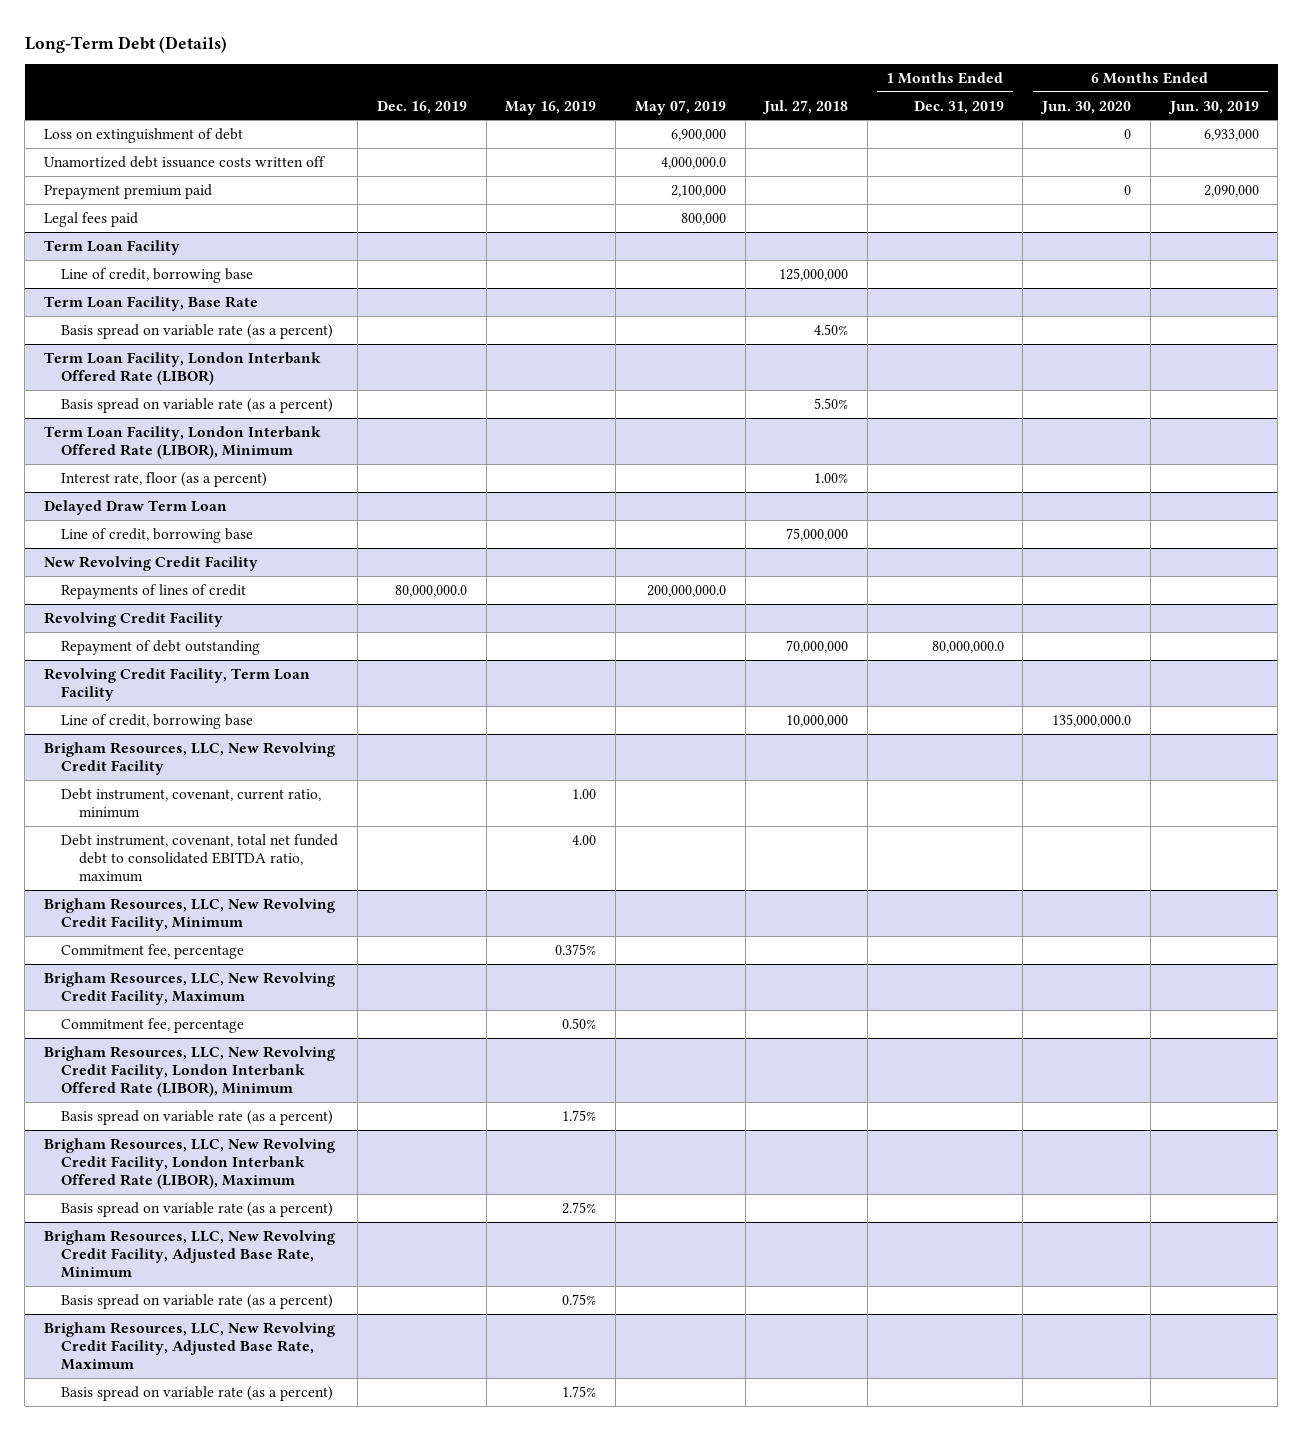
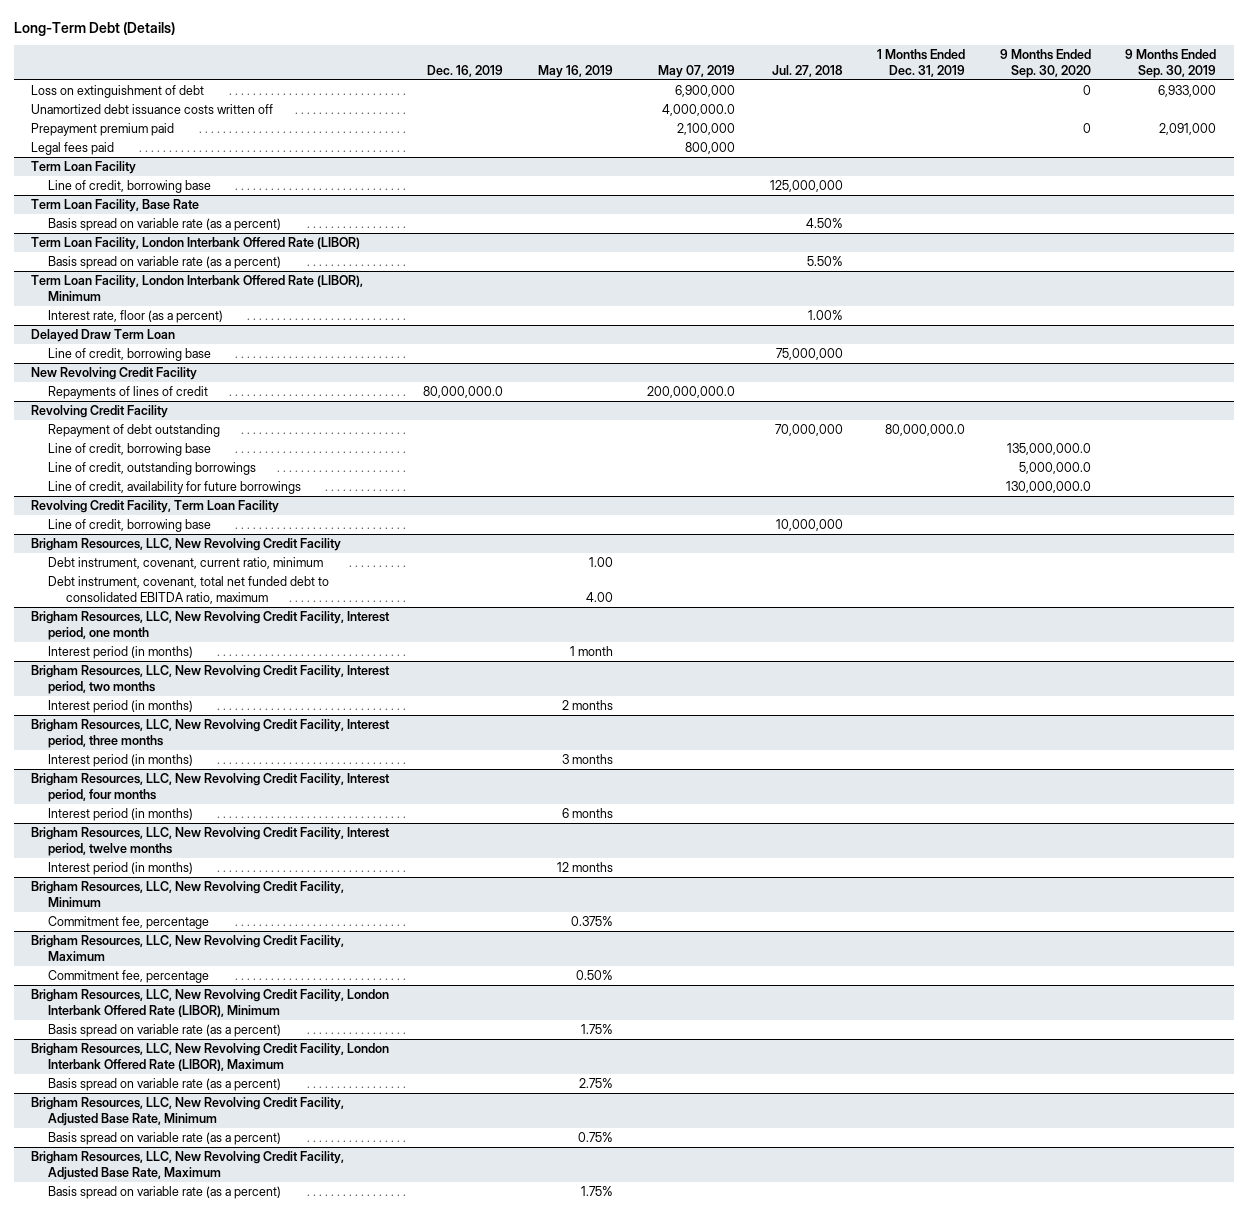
- | Dec. 16, 2019 | May 16, 2019 | May 07, 2019 | Jul. 27, 2018 | 1 Months Ended Dec. 31, 2019 | 6 Months Ended Jun. 30, 2020 | 6 Months Ended Jun. 30, 2019
+ | Dec. 16, 2019 | May 16, 2019 | May 07, 2019 | Jul. 27, 2018 | 1 Months Ended Dec. 31, 2019 | 9 Months Ended Sep. 30, 2020 | 9 Months Ended Sep. 30, 2019
@ Revolving Credit Facility
+ Line of credit, borrowing base | | | | | | 135,000,000.0 |
+ Line of credit, outstanding borrowings | | | | | | 5,000,000.0 |
+ Line of credit, availability for future borrowings | | | | | | 130,000,000.0 |
+ Brigham Resources, LLC, New Revolving Credit Facility, Interest period, one month
+ Interest period (in months) | | 1 month | | | | |
+ Brigham Resources, LLC, New Revolving Credit Facility, Interest period, two months
+ Interest period (in months) | | 2 months | | | | |
+ Brigham Resources, LLC, New Revolving Credit Facility, Interest period, three months
+ Interest period (in months) | | 3 months | | | | |
+ Brigham Resources, LLC, New Revolving Credit Facility, Interest period, four months
+ Interest period (in months) | | 6 months | | | | |
+ Brigham Resources, LLC, New Revolving Credit Facility, Interest period, twelve months
+ Interest period (in months) | | 12 months | | | | |

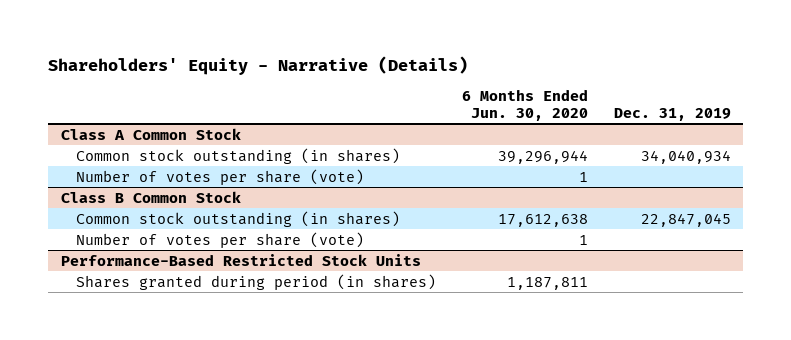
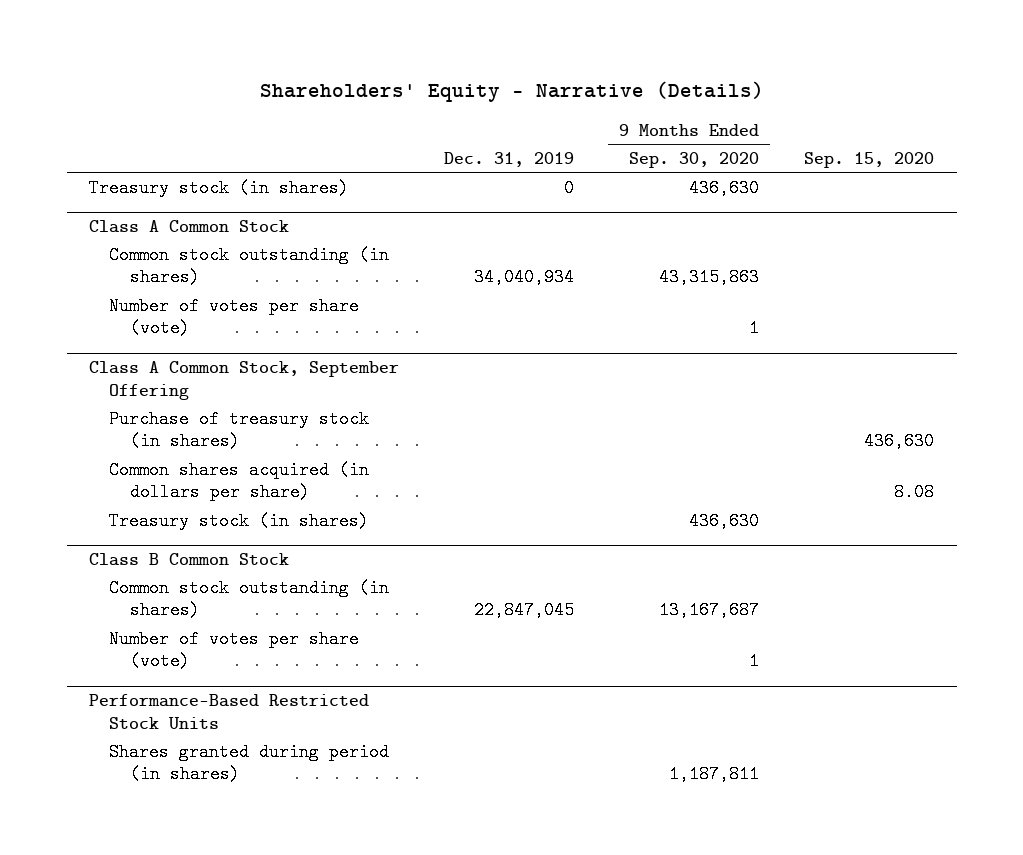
- | 6 Months Ended Jun. 30, 2020 | Dec. 31, 2019
+ | Dec. 31, 2019 | 9 Months Ended Sep. 30, 2020 | Sep. 15, 2020
+ Treasury stock (in shares) | 0 | 436,630 |
+ Class A Common Stock, September Offering
+ Purchase of treasury stock (in shares) | | | 436,630
+ Common shares acquired (in dollars per share) | | | 8.08
+ Treasury stock (in shares) | | 436,630 |

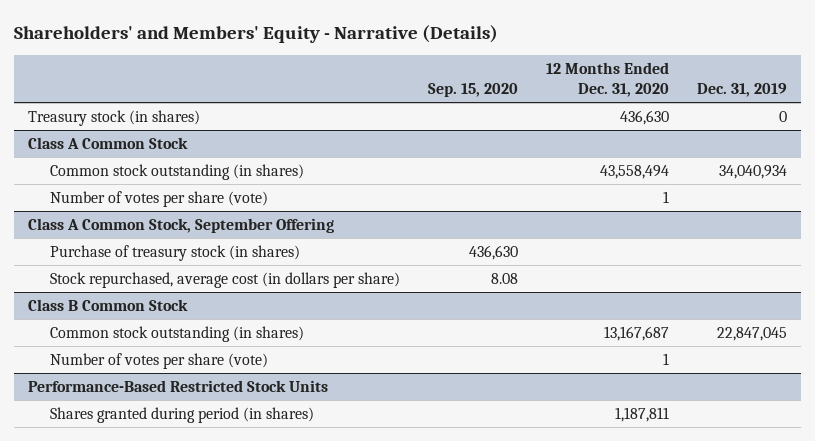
- Shareholders' Equity - Narrative (Details)
+ Shareholders' and Members' Equity - Narrative (Details)
- | Dec. 31, 2019 | 9 Months Ended Sep. 30, 2020 | Sep. 15, 2020
+ | Sep. 15, 2020 | 12 Months Ended Dec. 31, 2020 | Dec. 31, 2019
@ Class A Common Stock, September Offering
- Common shares acquired (in dollars per share) | | | 8.08
- Treasury stock (in shares) | | 436,630 |
+ Stock repurchased, average cost (in dollars per share) | 8.08 | |

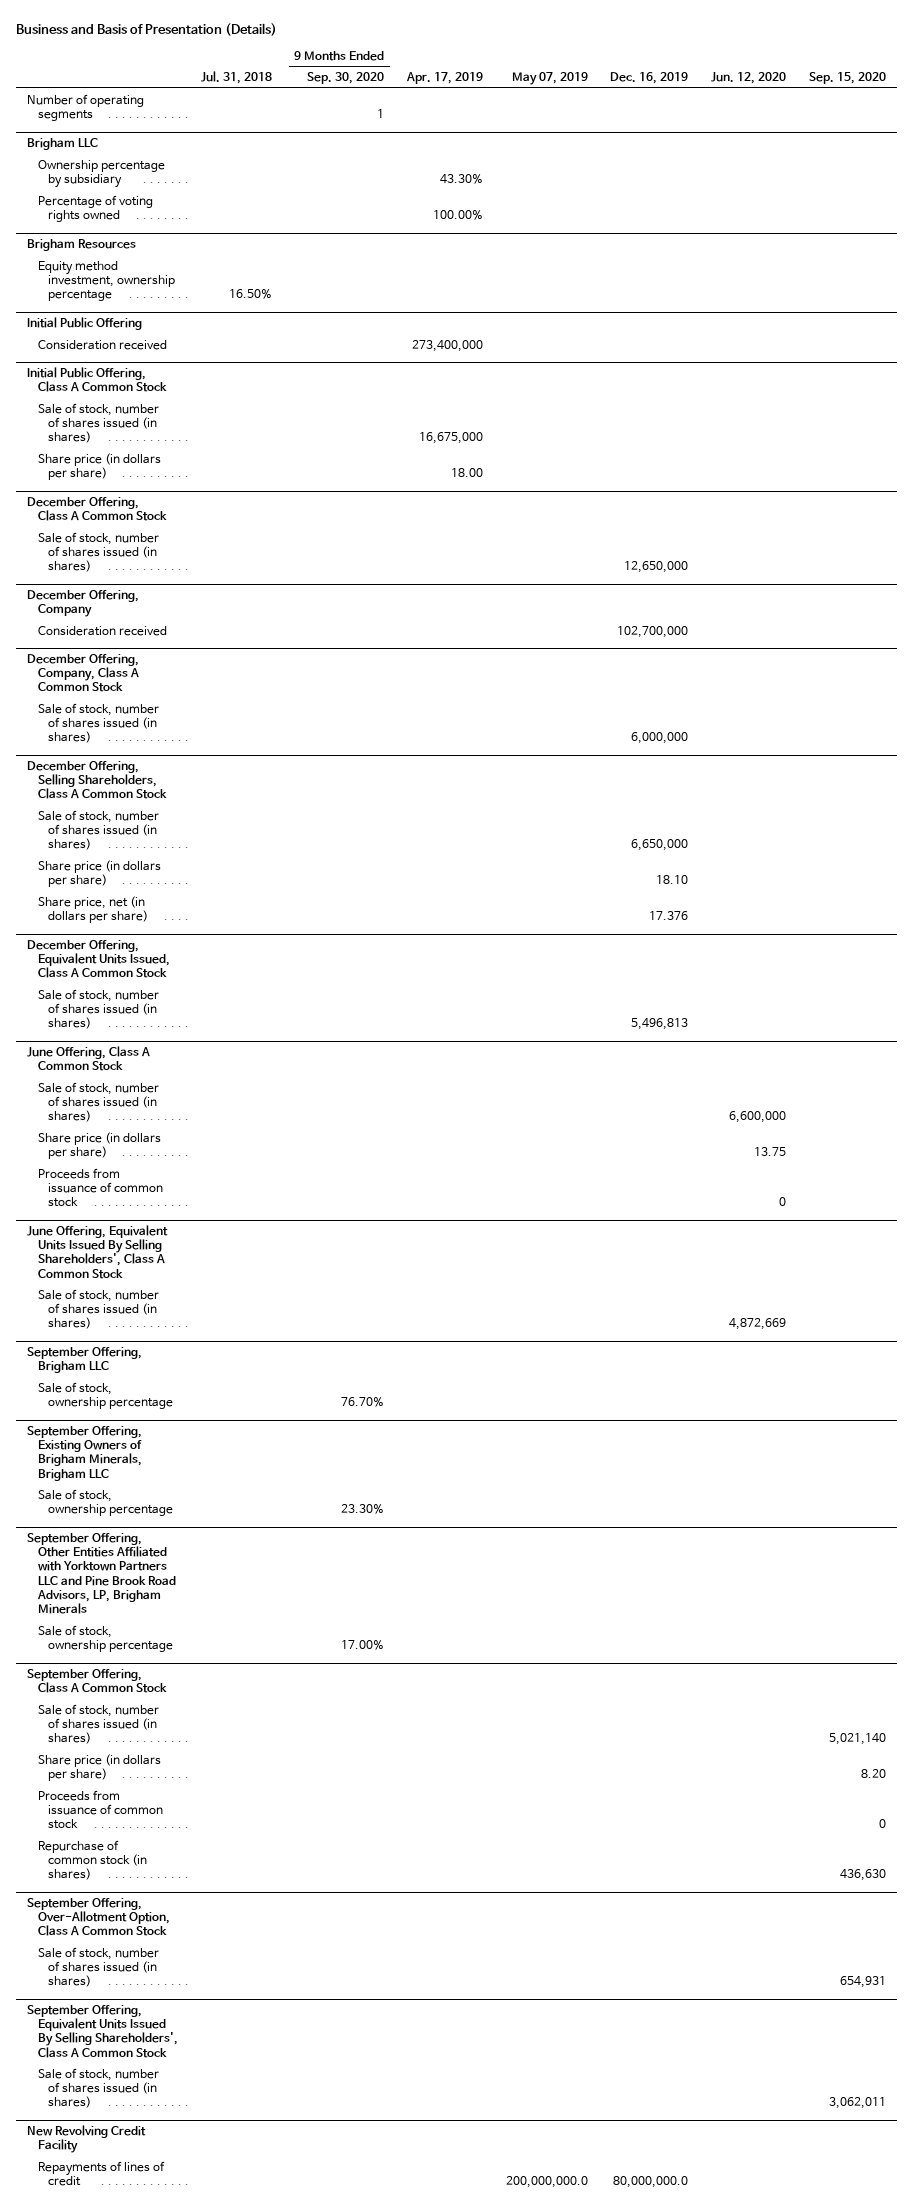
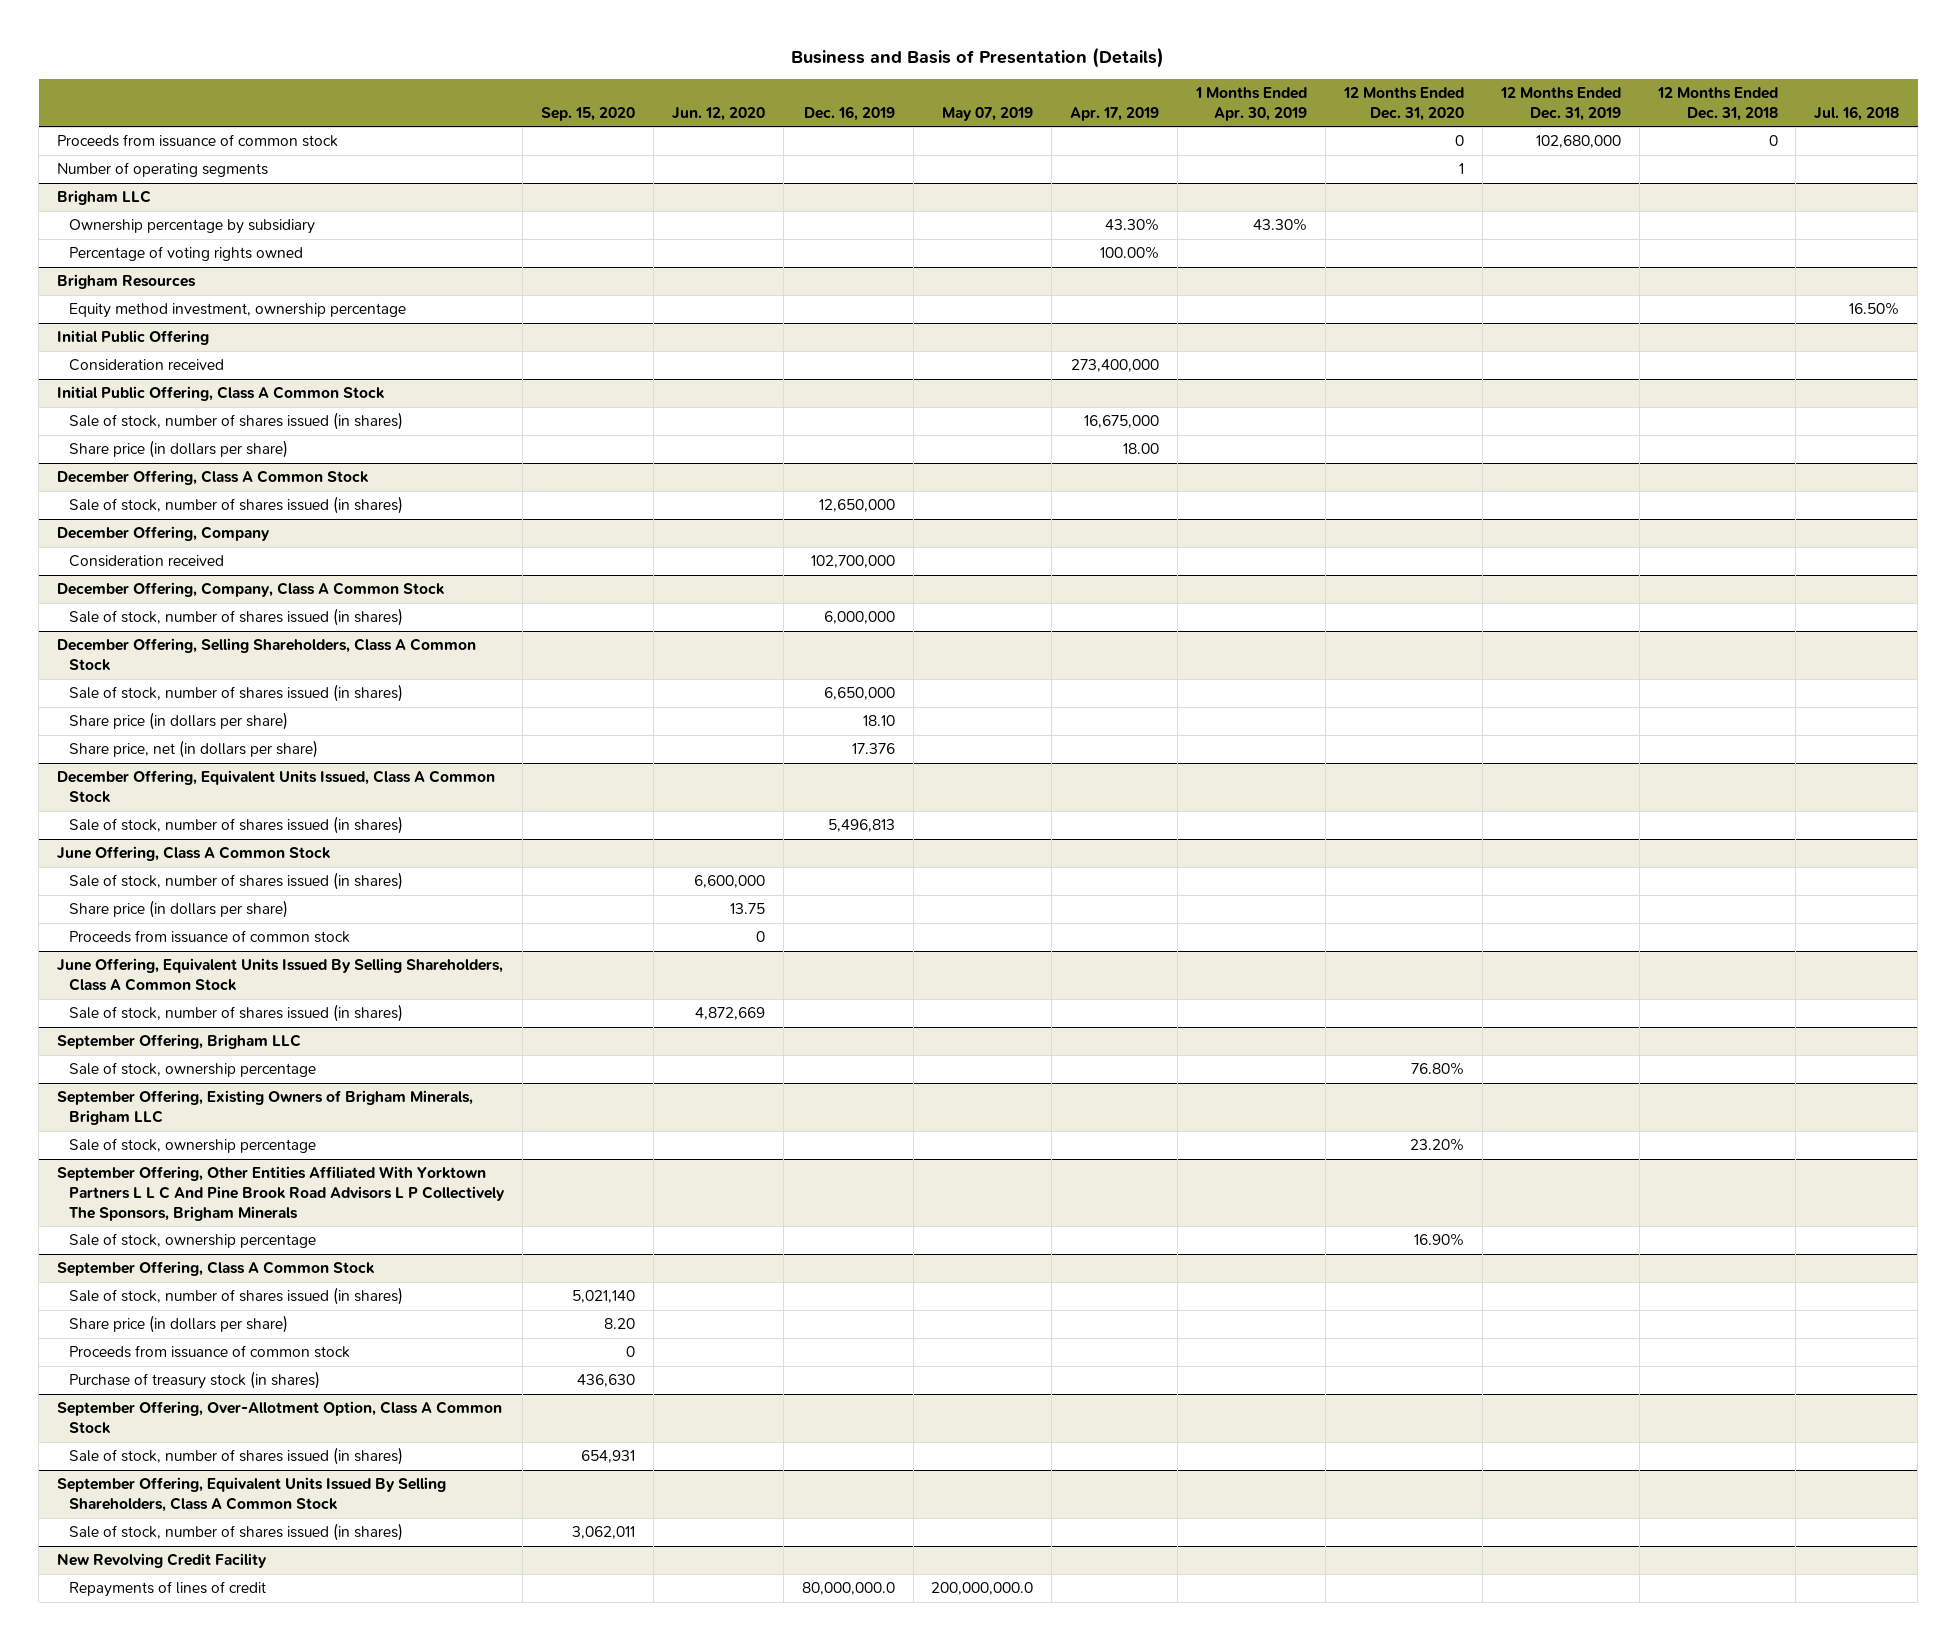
- | Jul. 31, 2018 | 9 Months Ended Sep. 30, 2020 | Apr. 17, 2019 | May 07, 2019 | Dec. 16, 2019 | Jun. 12, 2020 | Sep. 15, 2020
+ | Sep. 15, 2020 | Jun. 12, 2020 | Dec. 16, 2019 | May 07, 2019 | Apr. 17, 2019 | 1 Months Ended Apr. 30, 2019 | 12 Months Ended Dec. 31, 2020 | 12 Months Ended Dec. 31, 2019 | 12 Months Ended Dec. 31, 2018 | Jul. 16, 2018
+ Proceeds from issuance of common stock | | | | | | | 0 | 102,680,000 | 0 |
- June Offering, Equivalent Units Issued By Selling Shareholders', Class A Common Stock
+ June Offering, Equivalent Units Issued By Selling Shareholders, Class A Common Stock
- September Offering, Other Entities Affiliated with Yorktown Partners LLC and Pine Brook Road Advisors, LP, Brigham Minerals
+ September Offering, Other Entities Affiliated With Yorktown Partners L L C And Pine Brook Road Advisors L P Collectively The Sponsors, Brigham Minerals
@ September Offering, Class A Common Stock
- Repurchase of common stock (in shares) | | | | | | | 436,630
+ Purchase of treasury stock (in shares) | 436,630 | | | | | | | | |
- September Offering, Equivalent Units Issued By Selling Shareholders', Class A Common Stock
+ September Offering, Equivalent Units Issued By Selling Shareholders, Class A Common Stock

